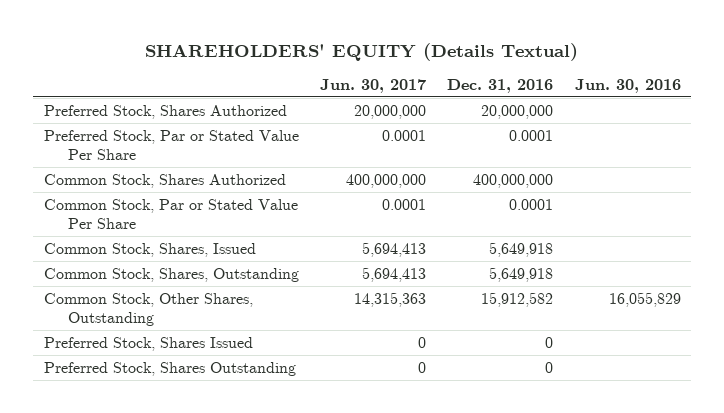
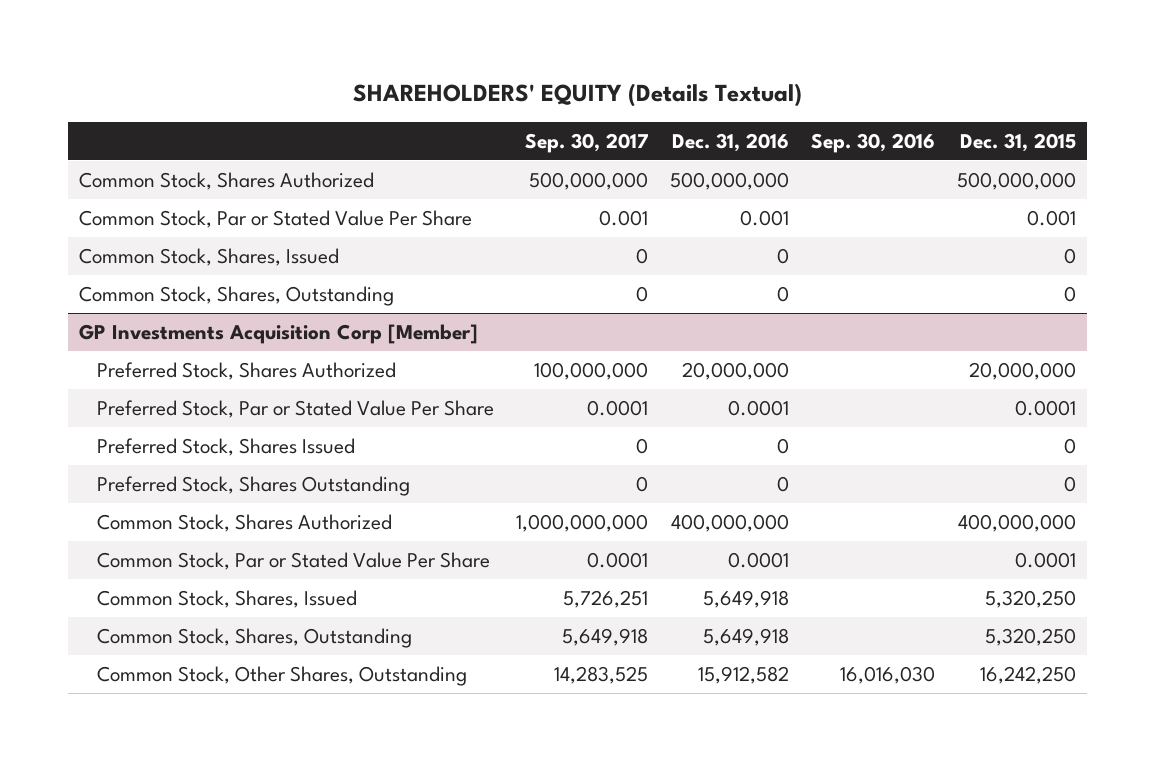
- | Jun. 30, 2017 | Dec. 31, 2016 | Jun. 30, 2016
+ | Sep. 30, 2017 | Dec. 31, 2016 | Sep. 30, 2016 | Dec. 31, 2015
+ Common Stock, Shares Authorized | 500,000,000 | 500,000,000 | | 500,000,000
+ Common Stock, Par or Stated Value Per Share | 0.001 | 0.001 | | 0.001
+ Common Stock, Shares, Issued | 0 | 0 | | 0
+ Common Stock, Shares, Outstanding | 0 | 0 | | 0
+ GP Investments Acquisition Corp [Member]
+ Preferred Stock, Shares Issued | 0 | 0 | | 0
+ Preferred Stock, Shares Outstanding | 0 | 0 | | 0
- Preferred Stock, Shares Issued | 0 | 0 |
- Preferred Stock, Shares Outstanding | 0 | 0 |

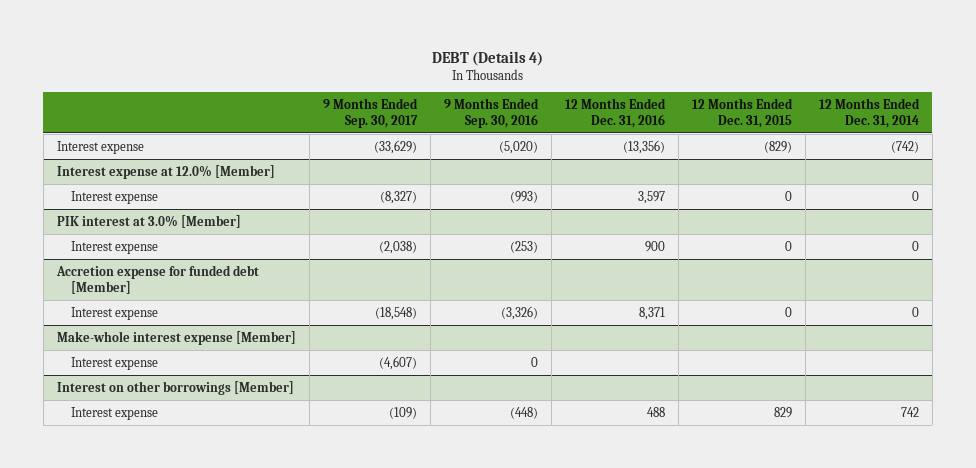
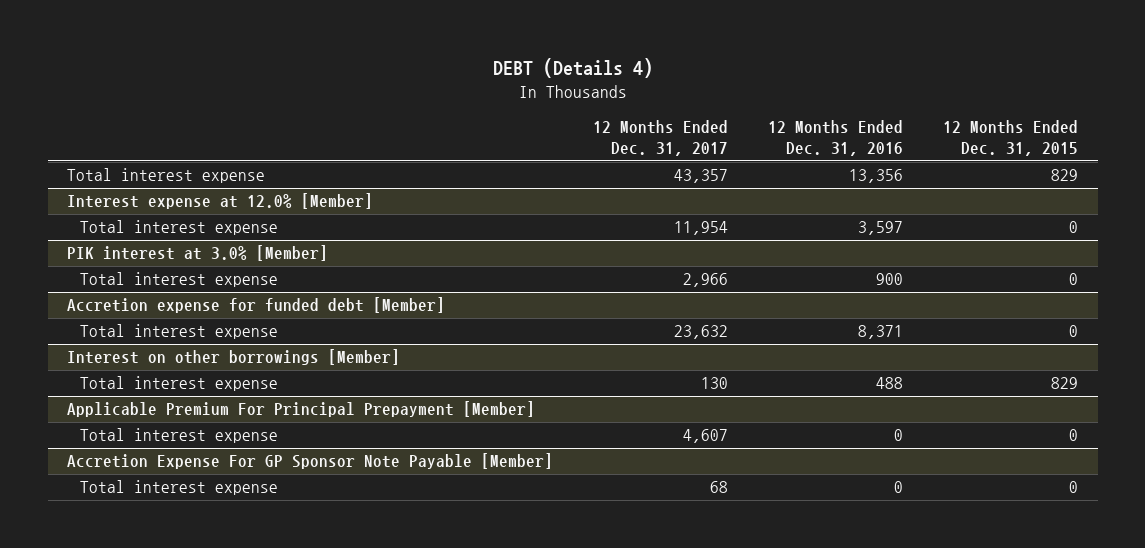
- | 9 Months Ended Sep. 30, 2017 | 9 Months Ended Sep. 30, 2016 | 12 Months Ended Dec. 31, 2016 | 12 Months Ended Dec. 31, 2015 | 12 Months Ended Dec. 31, 2014
+ | 12 Months Ended Dec. 31, 2017 | 12 Months Ended Dec. 31, 2016 | 12 Months Ended Dec. 31, 2015
- Interest expense | (33,629) | (5,020) | (13,356) | (829) | (742)
+ Total interest expense | 43,357 | 13,356 | 829
@ Interest expense at 12.0% [Member]
- Interest expense | (8,327) | (993) | 3,597 | 0 | 0
+ Total interest expense | 11,954 | 3,597 | 0
@ PIK interest at 3.0% [Member]
- Interest expense | (2,038) | (253) | 900 | 0 | 0
+ Total interest expense | 2,966 | 900 | 0
@ Accretion expense for funded debt [Member]
- Interest expense | (18,548) | (3,326) | 8,371 | 0 | 0
- Make-whole interest expense [Member]
- Interest expense | (4,607) | 0 | | |
@ Accretion expense for funded debt [Member]
+ Total interest expense | 23,632 | 8,371 | 0
@ Interest on other borrowings [Member]
- Interest expense | (109) | (448) | 488 | 829 | 742
+ Total interest expense | 130 | 488 | 829
+ Applicable Premium For Principal Prepayment [Member]
+ Total interest expense | 4,607 | 0 | 0
+ Accretion Expense For GP Sponsor Note Payable [Member]
+ Total interest expense | 68 | 0 | 0

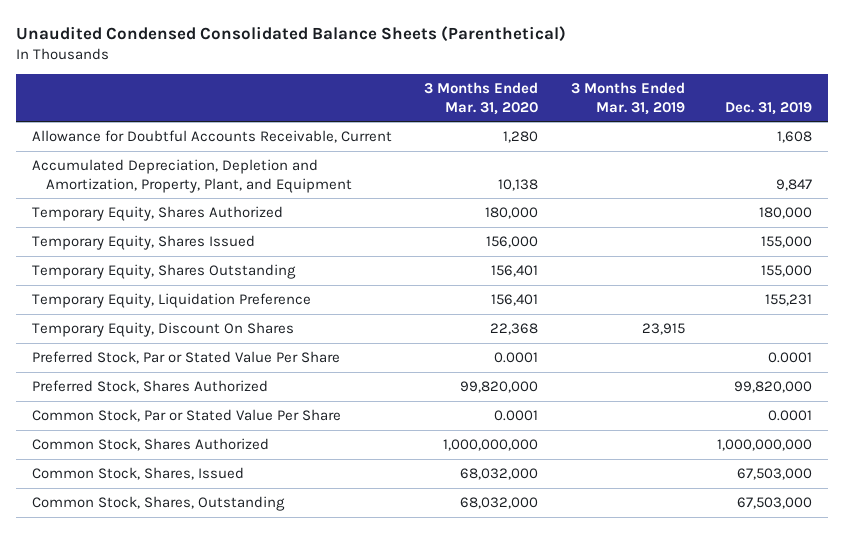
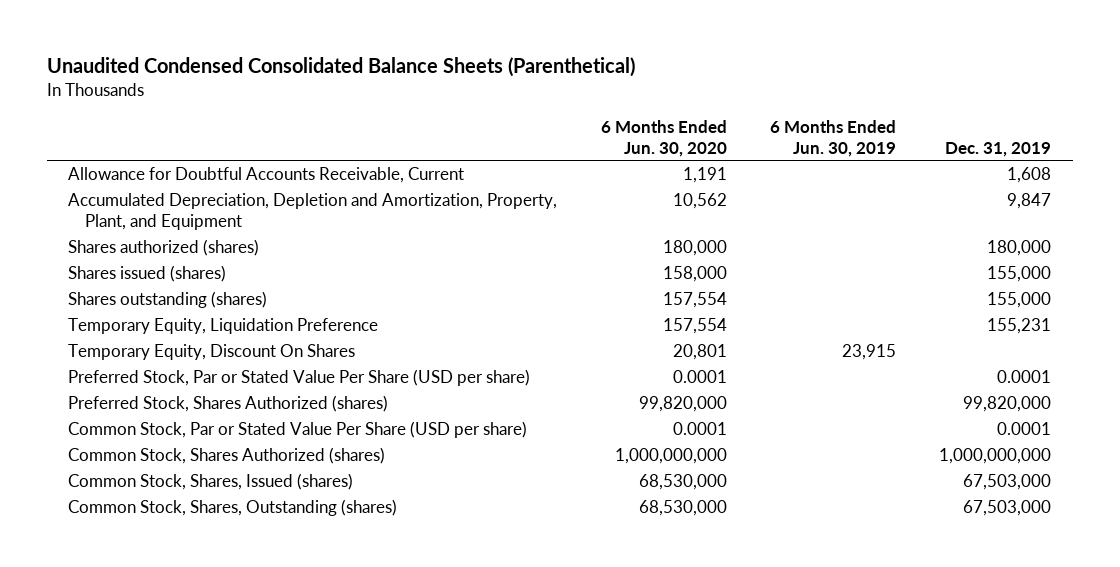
- | 3 Months Ended Mar. 31, 2020 | 3 Months Ended Mar. 31, 2019 | Dec. 31, 2019
+ | 6 Months Ended Jun. 30, 2020 | 6 Months Ended Jun. 30, 2019 | Dec. 31, 2019
- Temporary Equity, Shares Authorized | 180,000 | | 180,000
- Temporary Equity, Shares Issued | 156,000 | | 155,000
- Temporary Equity, Shares Outstanding | 156,401 | | 155,000
+ Shares authorized (shares) | 180,000 | | 180,000
+ Shares issued (shares) | 158,000 | | 155,000
+ Shares outstanding (shares) | 157,554 | | 155,000
- Preferred Stock, Par or Stated Value Per Share | 0.0001 | | 0.0001
- Preferred Stock, Shares Authorized | 99,820,000 | | 99,820,000
- Common Stock, Par or Stated Value Per Share | 0.0001 | | 0.0001
- Common Stock, Shares Authorized | 1,000,000,000 | | 1,000,000,000
- Common Stock, Shares, Issued | 68,032,000 | | 67,503,000
- Common Stock, Shares, Outstanding | 68,032,000 | | 67,503,000
+ Preferred Stock, Par or Stated Value Per Share (USD per share) | 0.0001 | | 0.0001
+ Preferred Stock, Shares Authorized (shares) | 99,820,000 | | 99,820,000
+ Common Stock, Par or Stated Value Per Share (USD per share) | 0.0001 | | 0.0001
+ Common Stock, Shares Authorized (shares) | 1,000,000,000 | | 1,000,000,000
+ Common Stock, Shares, Issued (shares) | 68,530,000 | | 67,503,000
+ Common Stock, Shares, Outstanding (shares) | 68,530,000 | | 67,503,000

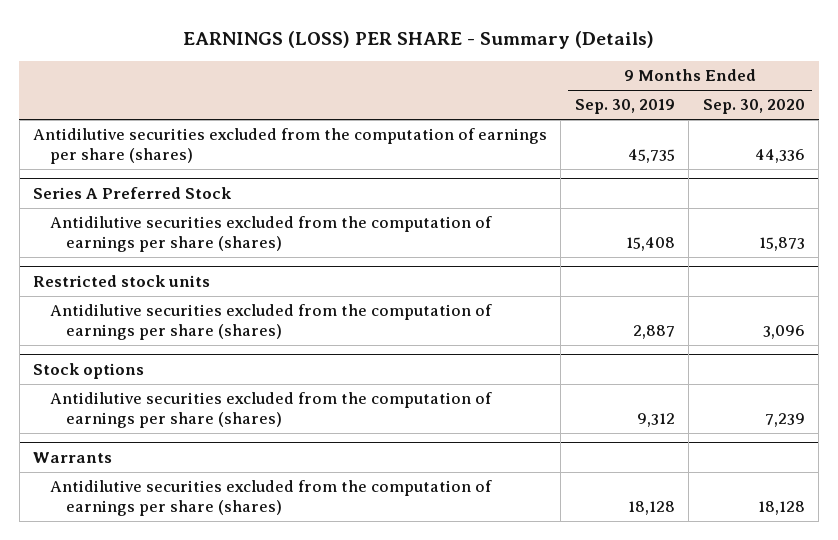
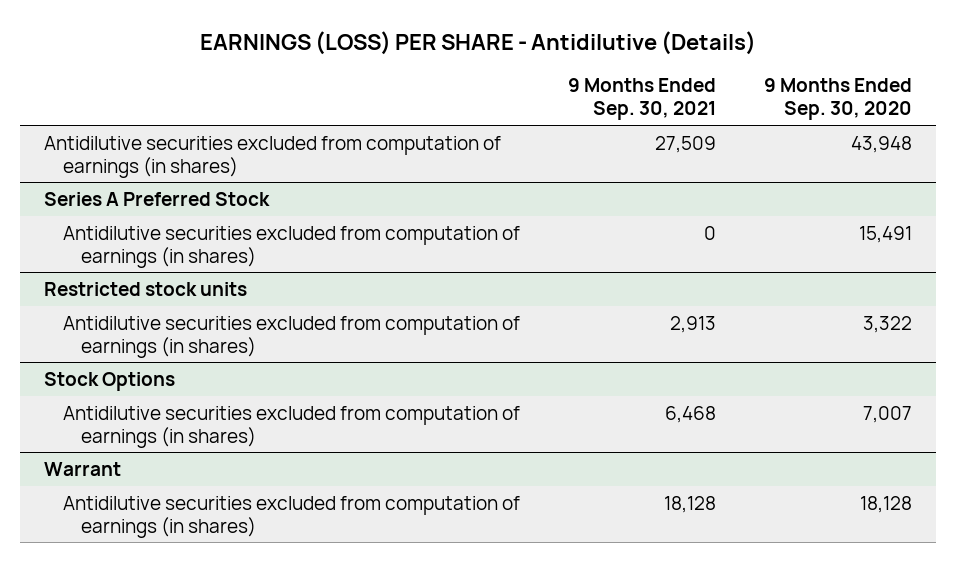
- EARNINGS (LOSS) PER SHARE - Summary (Details)
+ EARNINGS (LOSS) PER SHARE - Antidilutive (Details)
- | 9 Months Ended Sep. 30, 2019 | 9 Months Ended Sep. 30, 2020
+ | 9 Months Ended Sep. 30, 2021 | 9 Months Ended Sep. 30, 2020
- Antidilutive securities excluded from the computation of earnings per share (shares) | 45,735 | 44,336
+ Antidilutive securities excluded from computation of earnings (in shares) | 27,509 | 43,948
@ Series A Preferred Stock
- Antidilutive securities excluded from the computation of earnings per share (shares) | 15,408 | 15,873
+ Antidilutive securities excluded from computation of earnings (in shares) | 0 | 15,491
@ Restricted stock units
- Antidilutive securities excluded from the computation of earnings per share (shares) | 2,887 | 3,096
- Stock options
- Antidilutive securities excluded from the computation of earnings per share (shares) | 9,312 | 7,239
- Warrants
- Antidilutive securities excluded from the computation of earnings per share (shares) | 18,128 | 18,128
@ Restricted stock units
+ Antidilutive securities excluded from computation of earnings (in shares) | 2,913 | 3,322
+ Stock Options
+ Antidilutive securities excluded from computation of earnings (in shares) | 6,468 | 7,007
+ Warrant
+ Antidilutive securities excluded from computation of earnings (in shares) | 18,128 | 18,128

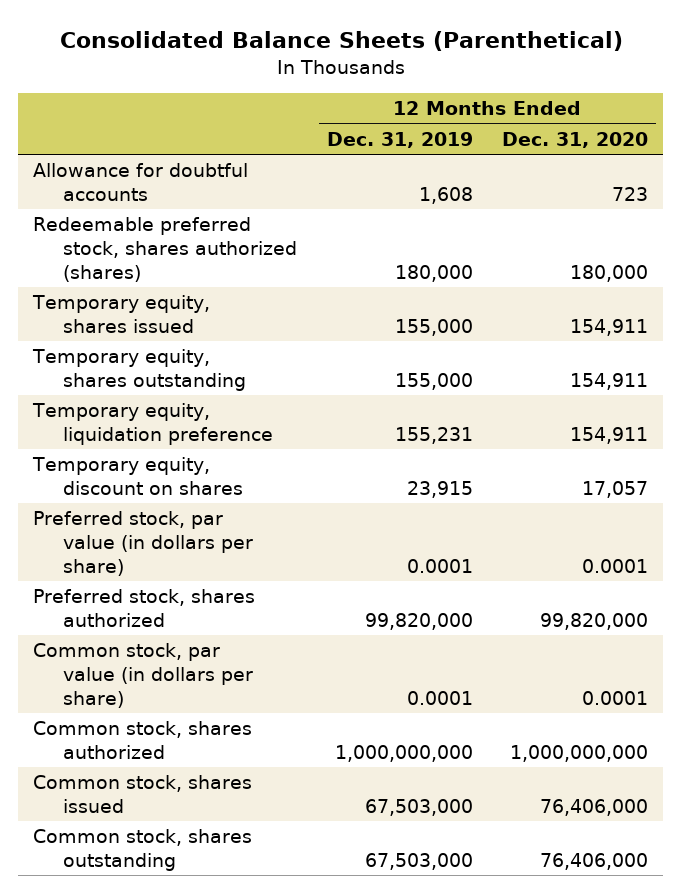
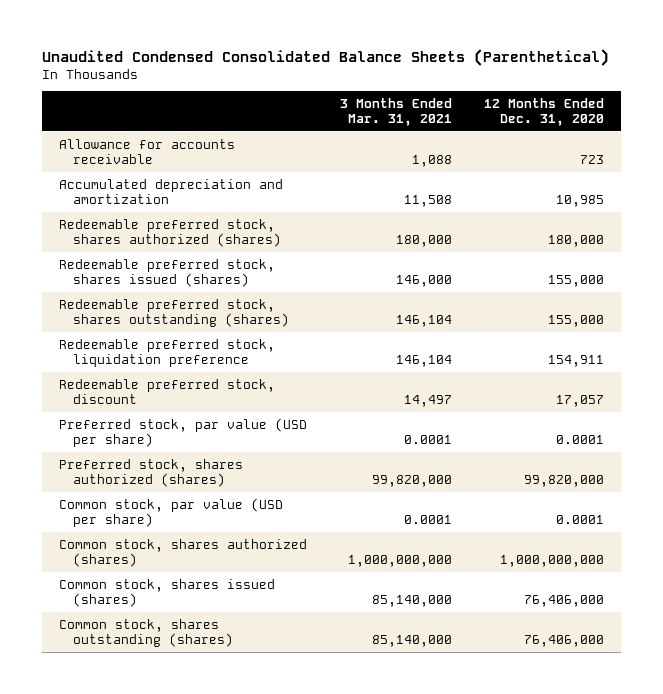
- Consolidated Balance Sheets (Parenthetical)
+ Unaudited Condensed Consolidated Balance Sheets (Parenthetical)
- | 12 Months Ended Dec. 31, 2019 | 12 Months Ended Dec. 31, 2020
+ | 3 Months Ended Mar. 31, 2021 | 12 Months Ended Dec. 31, 2020
- Allowance for doubtful accounts | 1,608 | 723
+ Allowance for accounts receivable | 1,088 | 723
+ Accumulated depreciation and amortization | 11,508 | 10,985
- Temporary equity, shares issued | 155,000 | 154,911
- Temporary equity, shares outstanding | 155,000 | 154,911
- Temporary equity, liquidation preference | 155,231 | 154,911
- Temporary equity, discount on shares | 23,915 | 17,057
- Preferred stock, par value (in dollars per share) | 0.0001 | 0.0001
- Preferred stock, shares authorized | 99,820,000 | 99,820,000
- Common stock, par value (in dollars per share) | 0.0001 | 0.0001
- Common stock, shares authorized | 1,000,000,000 | 1,000,000,000
- Common stock, shares issued | 67,503,000 | 76,406,000
- Common stock, shares outstanding | 67,503,000 | 76,406,000
+ Redeemable preferred stock, shares issued (shares) | 146,000 | 155,000
+ Redeemable preferred stock, shares outstanding (shares) | 146,104 | 155,000
+ Redeemable preferred stock, liquidation preference | 146,104 | 154,911
+ Redeemable preferred stock, discount | 14,497 | 17,057
+ Preferred stock, par value (USD per share) | 0.0001 | 0.0001
+ Preferred stock, shares authorized (shares) | 99,820,000 | 99,820,000
+ Common stock, par value (USD per share) | 0.0001 | 0.0001
+ Common stock, shares authorized (shares) | 1,000,000,000 | 1,000,000,000
+ Common stock, shares issued (shares) | 85,140,000 | 76,406,000
+ Common stock, shares outstanding (shares) | 85,140,000 | 76,406,000

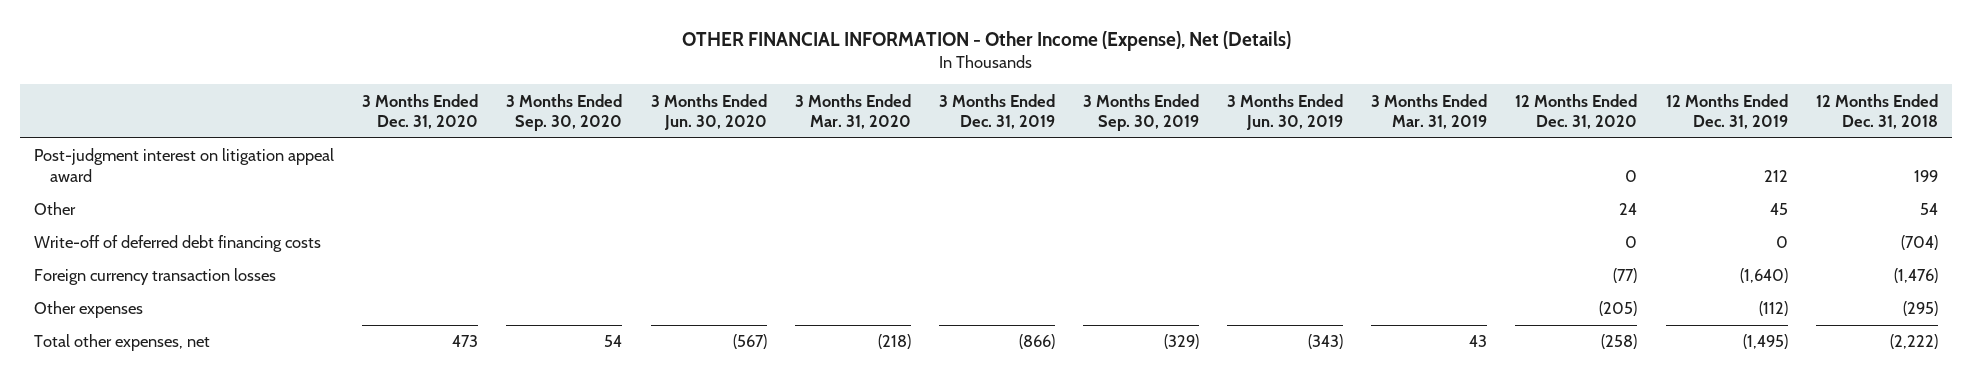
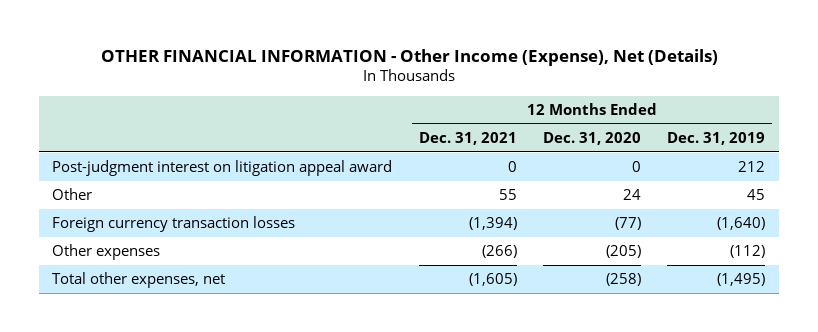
- | 3 Months Ended Dec. 31, 2020 | 3 Months Ended Sep. 30, 2020 | 3 Months Ended Jun. 30, 2020 | 3 Months Ended Mar. 31, 2020 | 3 Months Ended Dec. 31, 2019 | 3 Months Ended Sep. 30, 2019 | 3 Months Ended Jun. 30, 2019 | 3 Months Ended Mar. 31, 2019 | 12 Months Ended Dec. 31, 2020 | 12 Months Ended Dec. 31, 2019 | 12 Months Ended Dec. 31, 2018
+ | 12 Months Ended Dec. 31, 2021 | 12 Months Ended Dec. 31, 2020 | 12 Months Ended Dec. 31, 2019
- Write-off of deferred debt financing costs | | | | | | | | | 0 | 0 | (704)

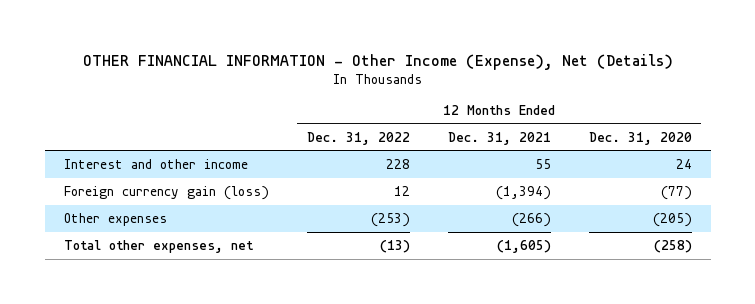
- | 12 Months Ended Dec. 31, 2021 | 12 Months Ended Dec. 31, 2020 | 12 Months Ended Dec. 31, 2019
+ | 12 Months Ended Dec. 31, 2022 | 12 Months Ended Dec. 31, 2021 | 12 Months Ended Dec. 31, 2020
- Post-judgment interest on litigation appeal award | 0 | 0 | 212
- Other | 55 | 24 | 45
- Foreign currency transaction losses | (1,394) | (77) | (1,640)
+ Interest and other income | 228 | 55 | 24
+ Foreign currency gain (loss) | 12 | (1,394) | (77)

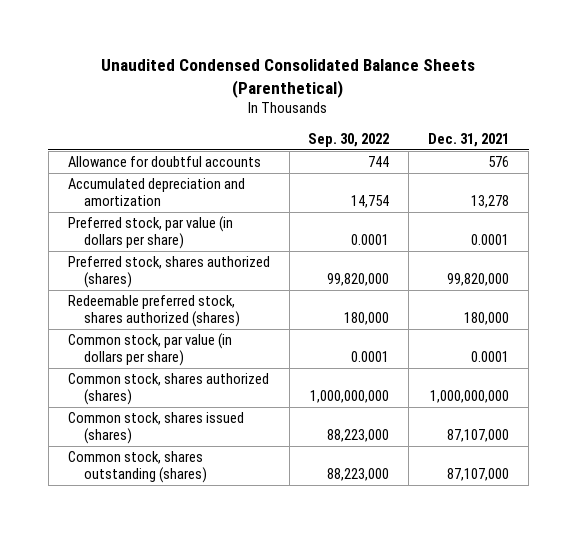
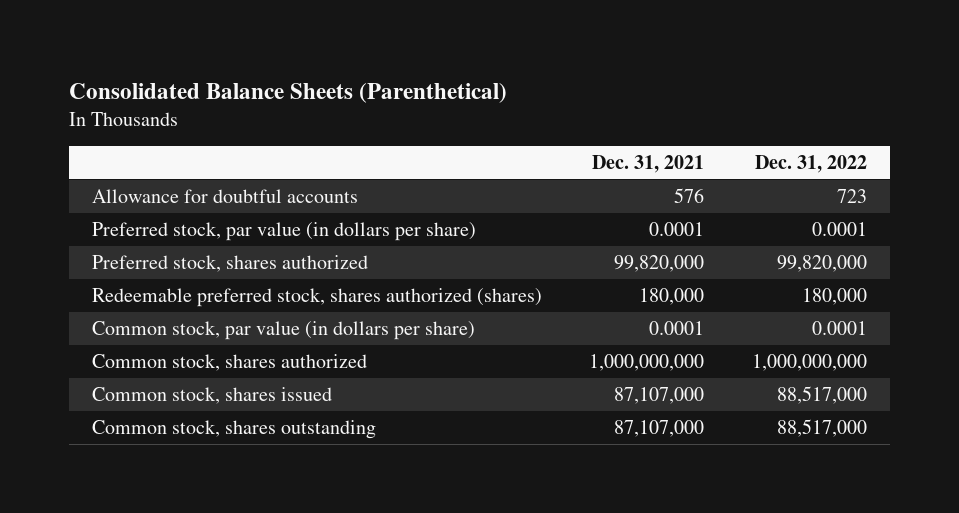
- Unaudited Condensed Consolidated Balance Sheets (Parenthetical)
+ Consolidated Balance Sheets (Parenthetical)
- | Sep. 30, 2022 | Dec. 31, 2021
+ | Dec. 31, 2021 | Dec. 31, 2022
- Accumulated depreciation and amortization | 14,754 | 13,278
- Preferred stock, shares authorized (shares) | 99,820,000 | 99,820,000
+ Preferred stock, shares authorized | 99,820,000 | 99,820,000
- Common stock, shares authorized (shares) | 1,000,000,000 | 1,000,000,000
- Common stock, shares issued (shares) | 88,223,000 | 87,107,000
- Common stock, shares outstanding (shares) | 88,223,000 | 87,107,000
+ Common stock, shares authorized | 1,000,000,000 | 1,000,000,000
+ Common stock, shares issued | 87,107,000 | 88,517,000
+ Common stock, shares outstanding | 87,107,000 | 88,517,000

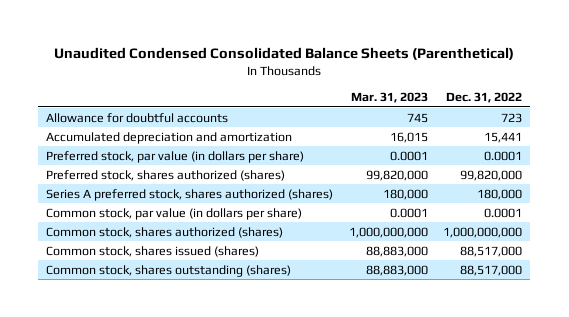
- Consolidated Balance Sheets (Parenthetical)
+ Unaudited Condensed Consolidated Balance Sheets (Parenthetical)
- | Dec. 31, 2021 | Dec. 31, 2022
+ | Mar. 31, 2023 | Dec. 31, 2022
+ Accumulated depreciation and amortization | 16,015 | 15,441
- Preferred stock, shares authorized | 99,820,000 | 99,820,000
- Redeemable preferred stock, shares authorized (shares) | 180,000 | 180,000
+ Preferred stock, shares authorized (shares) | 99,820,000 | 99,820,000
+ Series A preferred stock, shares authorized (shares) | 180,000 | 180,000
- Common stock, shares authorized | 1,000,000,000 | 1,000,000,000
- Common stock, shares issued | 87,107,000 | 88,517,000
- Common stock, shares outstanding | 87,107,000 | 88,517,000
+ Common stock, shares authorized (shares) | 1,000,000,000 | 1,000,000,000
+ Common stock, shares issued (shares) | 88,883,000 | 88,517,000
+ Common stock, shares outstanding (shares) | 88,883,000 | 88,517,000

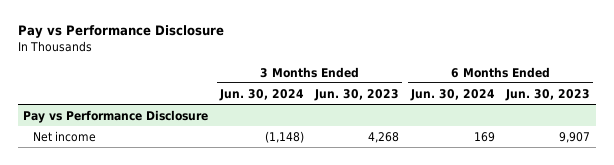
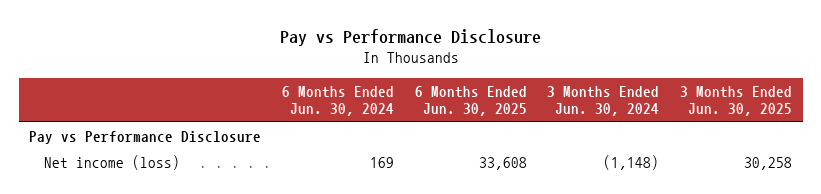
- | 3 Months Ended Jun. 30, 2024 | 3 Months Ended Jun. 30, 2023 | 6 Months Ended Jun. 30, 2024 | 6 Months Ended Jun. 30, 2023
+ | 6 Months Ended Jun. 30, 2024 | 6 Months Ended Jun. 30, 2025 | 3 Months Ended Jun. 30, 2024 | 3 Months Ended Jun. 30, 2025
- Net income | (1,148) | 4,268 | 169 | 9,907
+ Net income (loss) | 169 | 33,608 | (1,148) | 30,258

